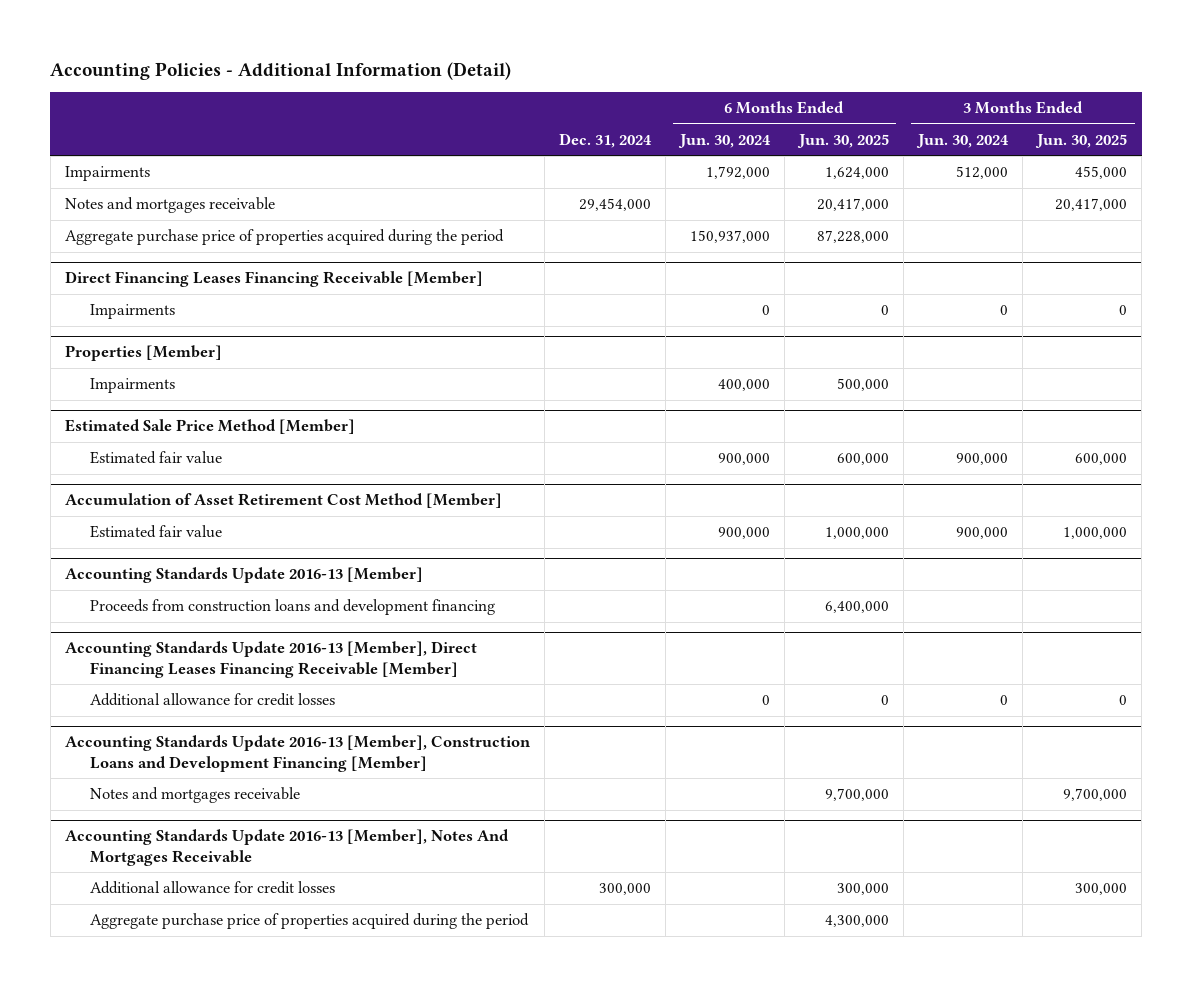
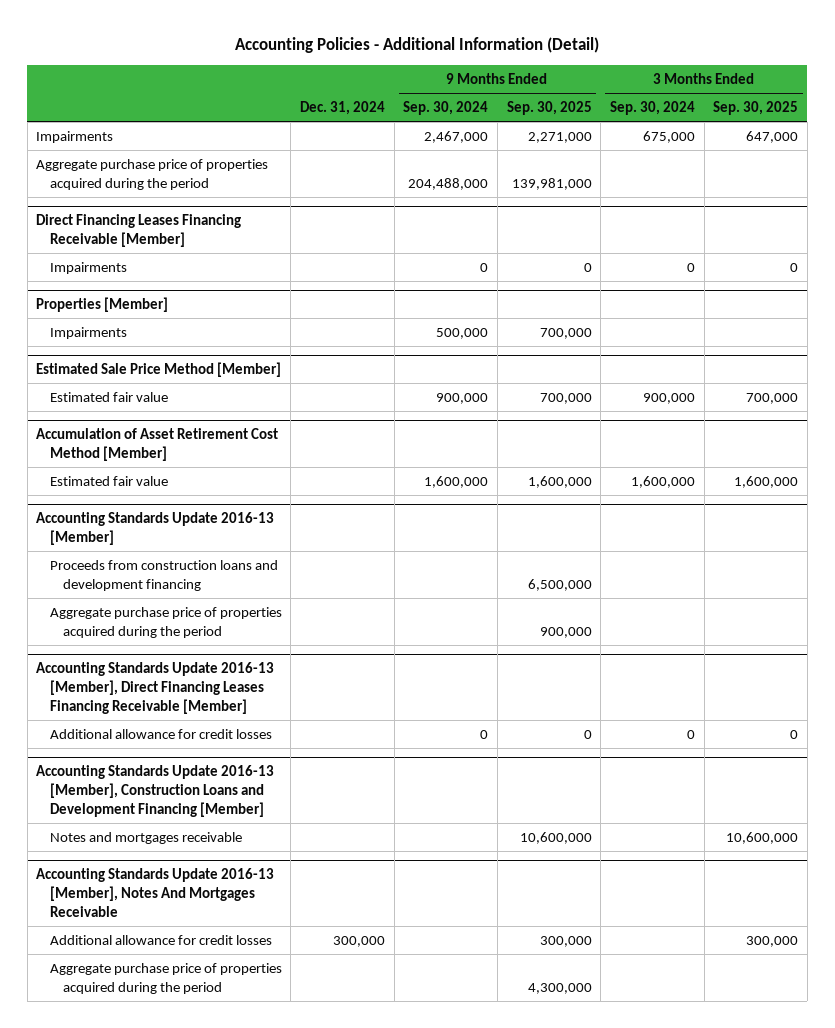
- | Dec. 31, 2024 | 6 Months Ended Jun. 30, 2024 | 6 Months Ended Jun. 30, 2025 | 3 Months Ended Jun. 30, 2024 | 3 Months Ended Jun. 30, 2025
+ | Dec. 31, 2024 | 9 Months Ended Sep. 30, 2024 | 9 Months Ended Sep. 30, 2025 | 3 Months Ended Sep. 30, 2024 | 3 Months Ended Sep. 30, 2025
- Notes and mortgages receivable | 29,454,000 | | 20,417,000 | | 20,417,000
@ Accounting Standards Update 2016-13 [Member]
+ Aggregate purchase price of properties acquired during the period | | | 900,000 | |

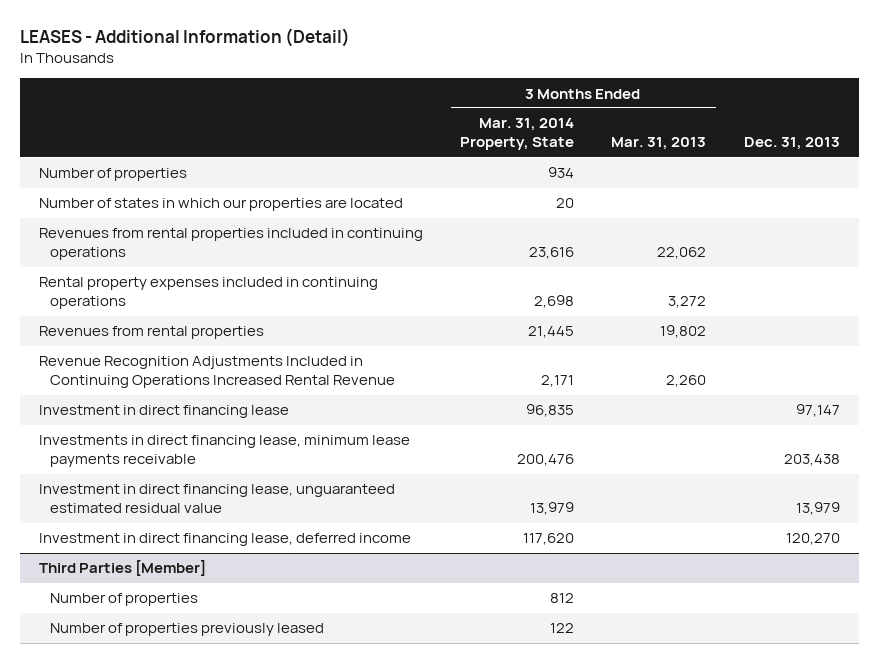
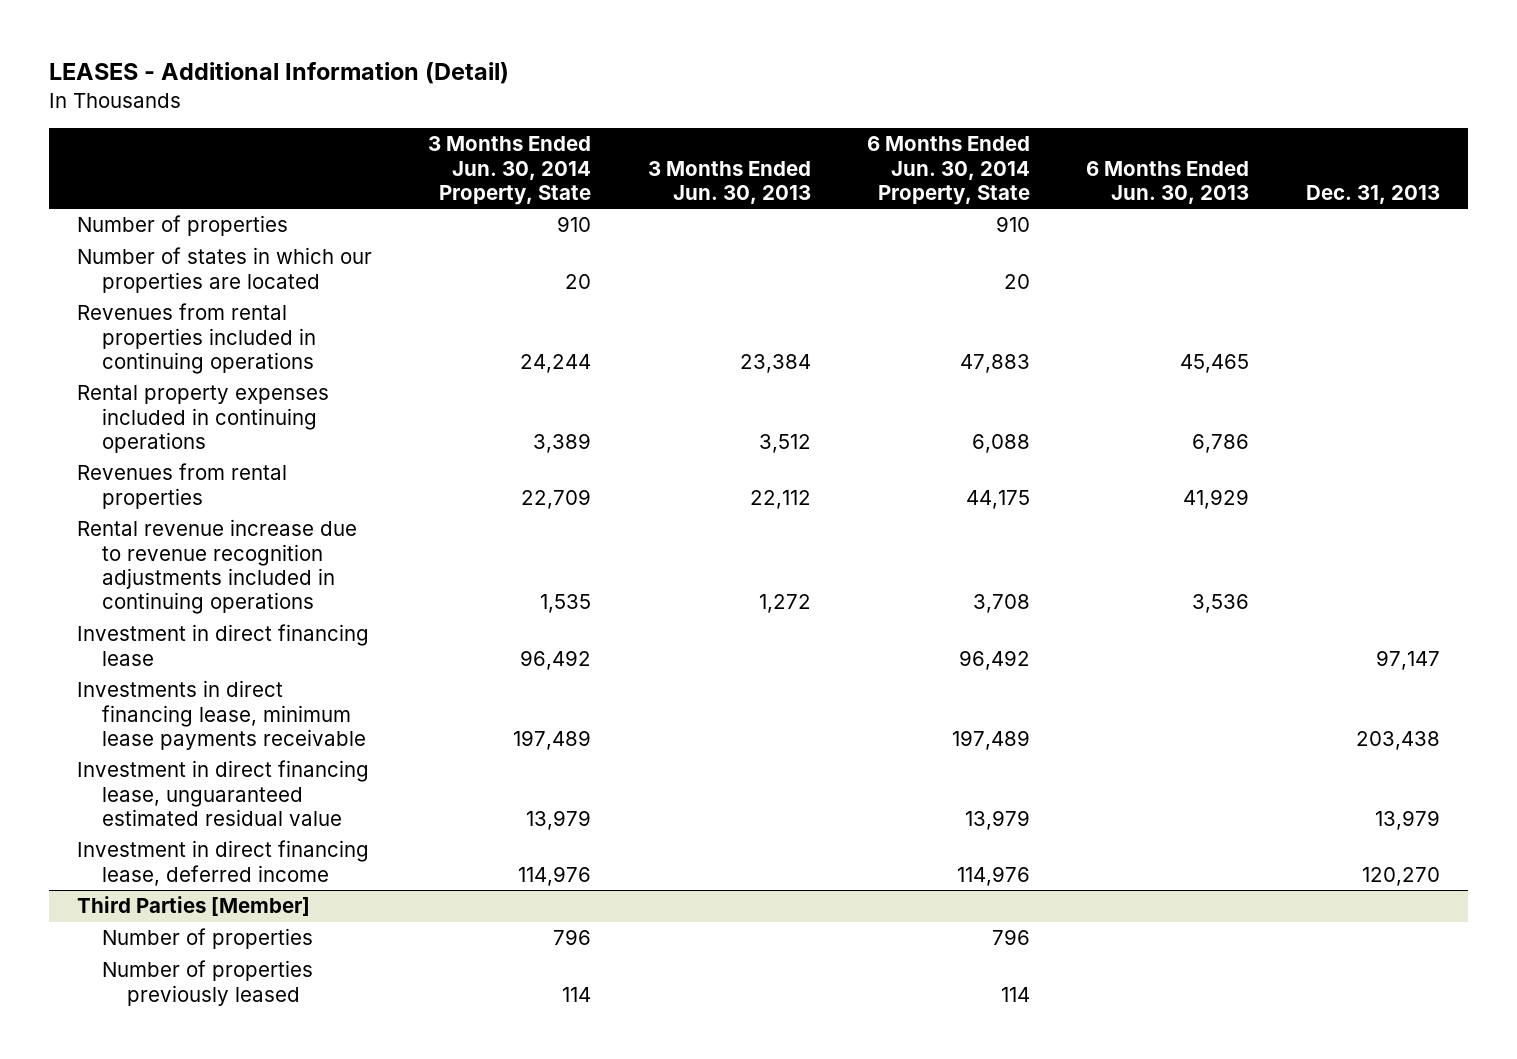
- | 3 Months Ended Mar. 31, 2014 Property, State | 3 Months Ended Mar. 31, 2013 | Dec. 31, 2013
+ | 3 Months Ended Jun. 30, 2014 Property, State | 3 Months Ended Jun. 30, 2013 | 6 Months Ended Jun. 30, 2014 Property, State | 6 Months Ended Jun. 30, 2013 | Dec. 31, 2013
- Revenue Recognition Adjustments Included in Continuing Operations Increased Rental Revenue | 2,171 | 2,260 |
+ Rental revenue increase due to revenue recognition adjustments included in continuing operations | 1,535 | 1,272 | 3,708 | 3,536 |

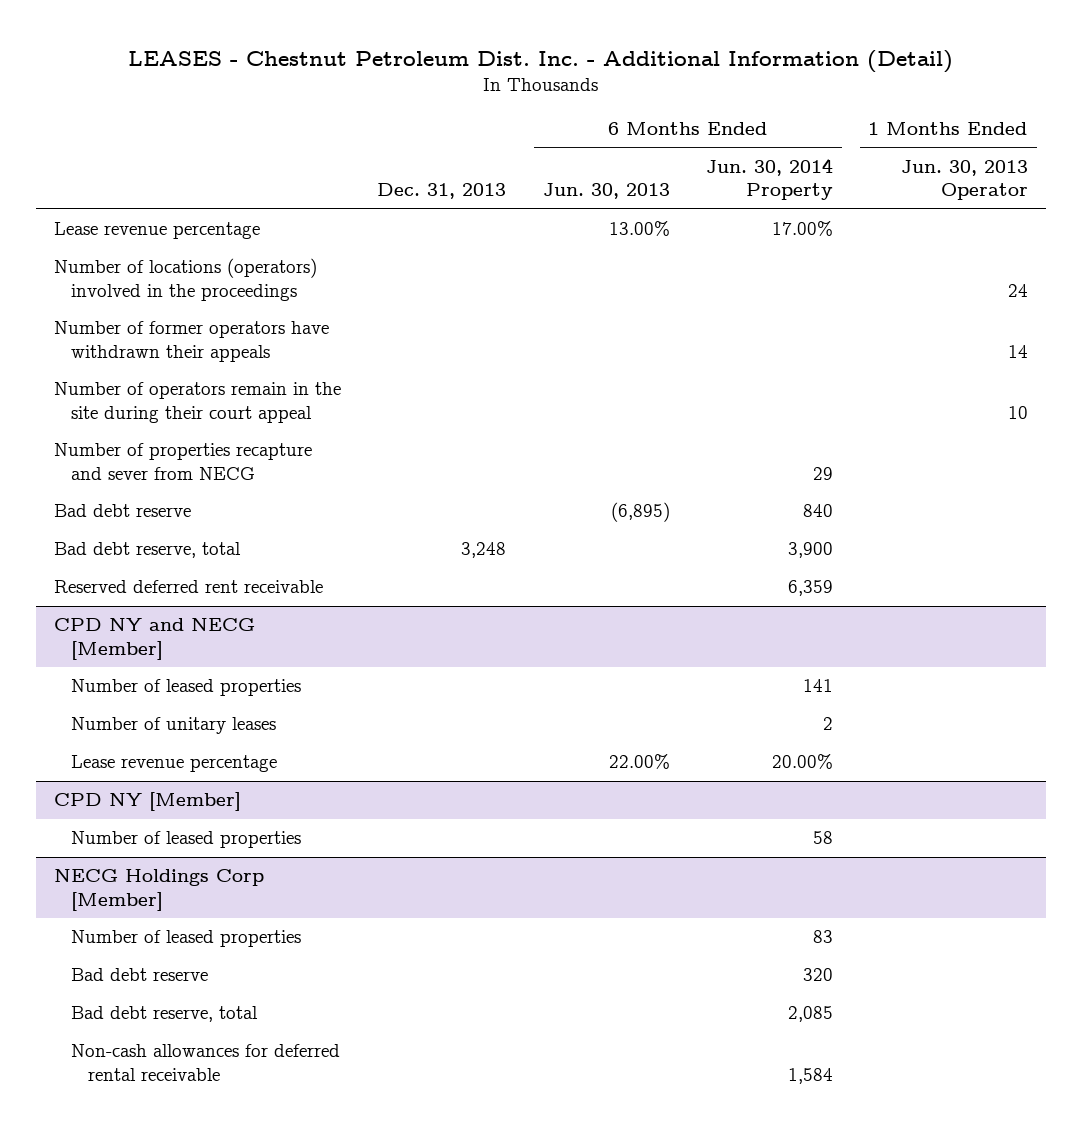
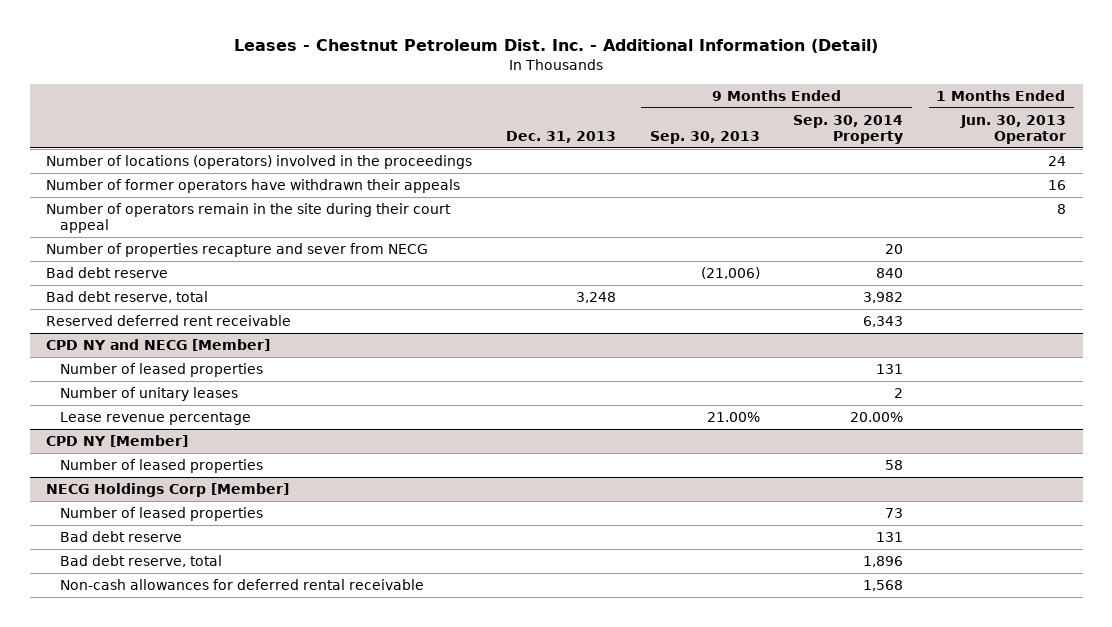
- LEASES - Chestnut Petroleum Dist. Inc. - Additional Information (Detail)
+ Leases - Chestnut Petroleum Dist. Inc. - Additional Information (Detail)
- | Dec. 31, 2013 | 6 Months Ended Jun. 30, 2013 | 6 Months Ended Jun. 30, 2014 Property | 1 Months Ended Jun. 30, 2013 Operator
+ | Dec. 31, 2013 | 9 Months Ended Sep. 30, 2013 | 9 Months Ended Sep. 30, 2014 Property | 1 Months Ended Jun. 30, 2013 Operator
- Lease revenue percentage | | 13.00% | 17.00% |
- Number of former operators have withdrawn their appeals | | | | 14
- Number of operators remain in the site during their court appeal | | | | 10
+ Number of former operators have withdrawn their appeals | | | | 16
+ Number of operators remain in the site during their court appeal | | | | 8

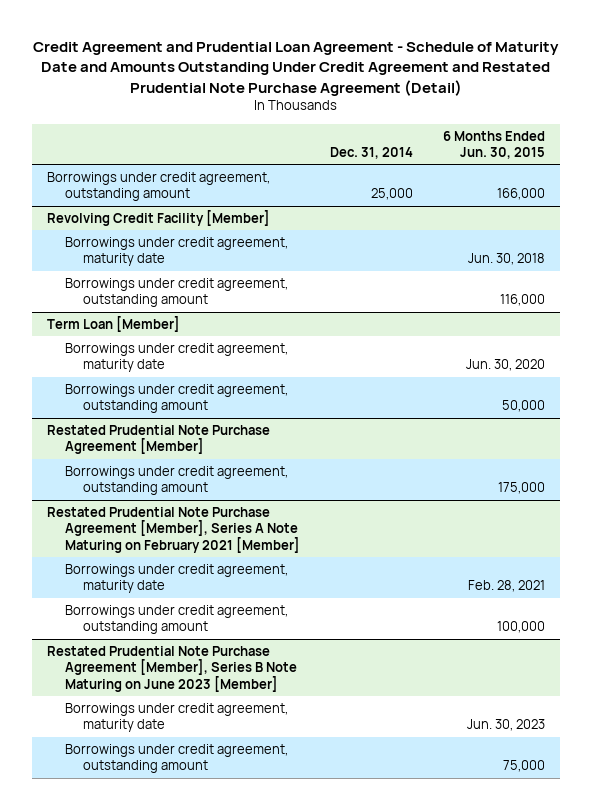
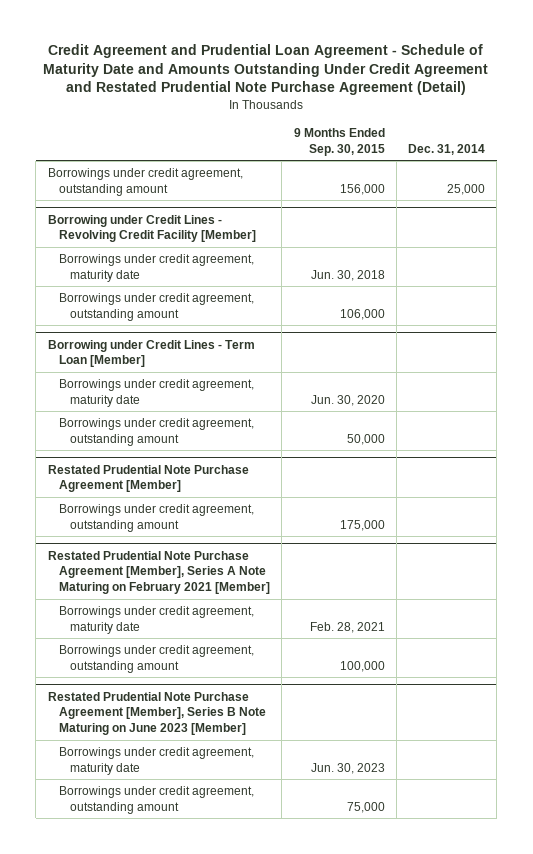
- | Dec. 31, 2014 | 6 Months Ended Jun. 30, 2015
+ | 9 Months Ended Sep. 30, 2015 | Dec. 31, 2014
- Revolving Credit Facility [Member]
+ Borrowing under Credit Lines - Revolving Credit Facility [Member]
- Term Loan [Member]
+ Borrowing under Credit Lines - Term Loan [Member]

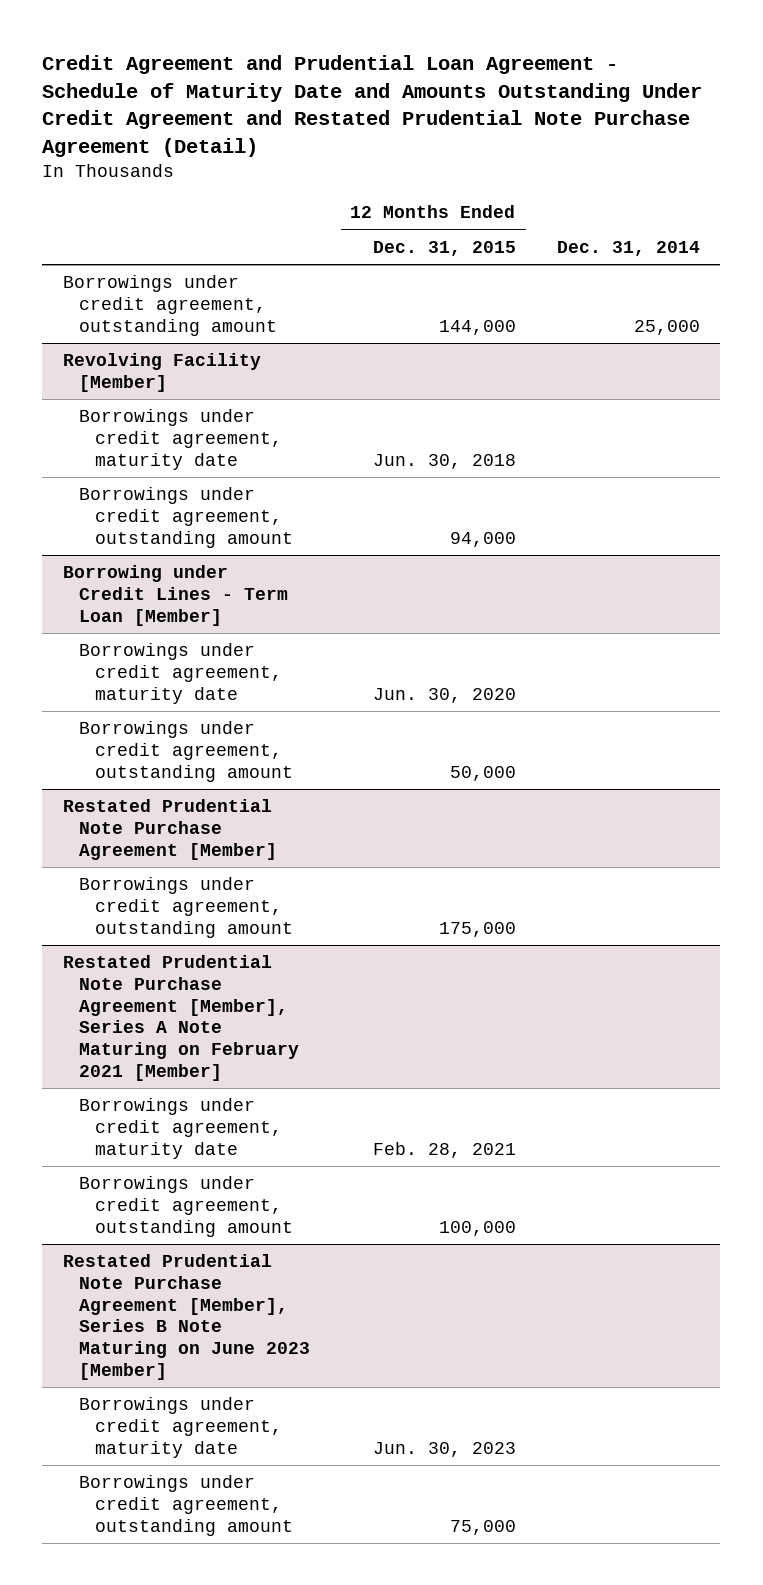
- | 9 Months Ended Sep. 30, 2015 | Dec. 31, 2014
+ | 12 Months Ended Dec. 31, 2015 | Dec. 31, 2014
- Borrowing under Credit Lines - Revolving Credit Facility [Member]
+ Revolving Facility [Member]

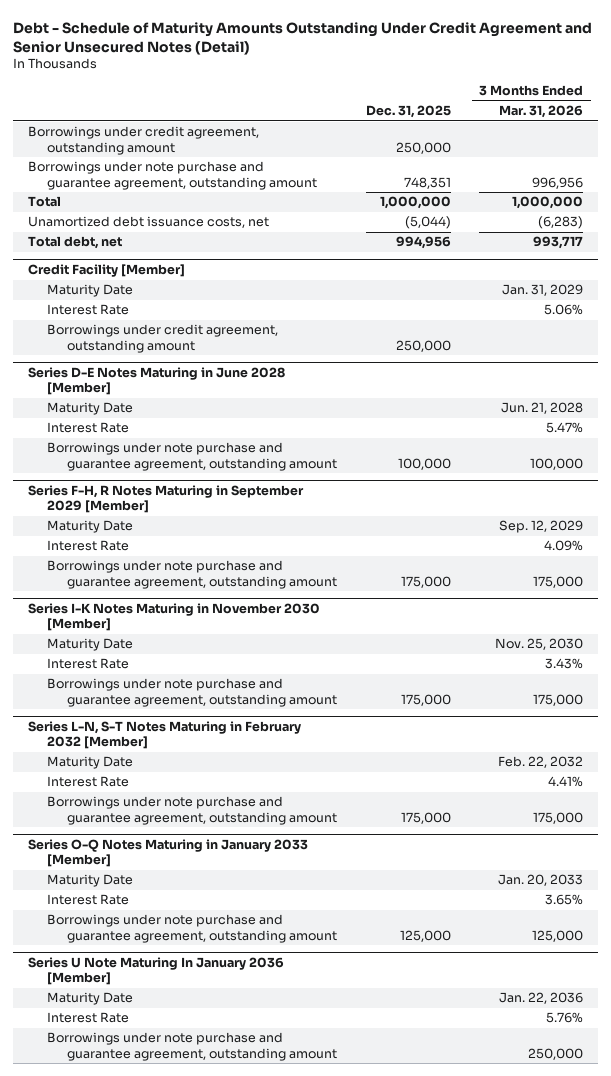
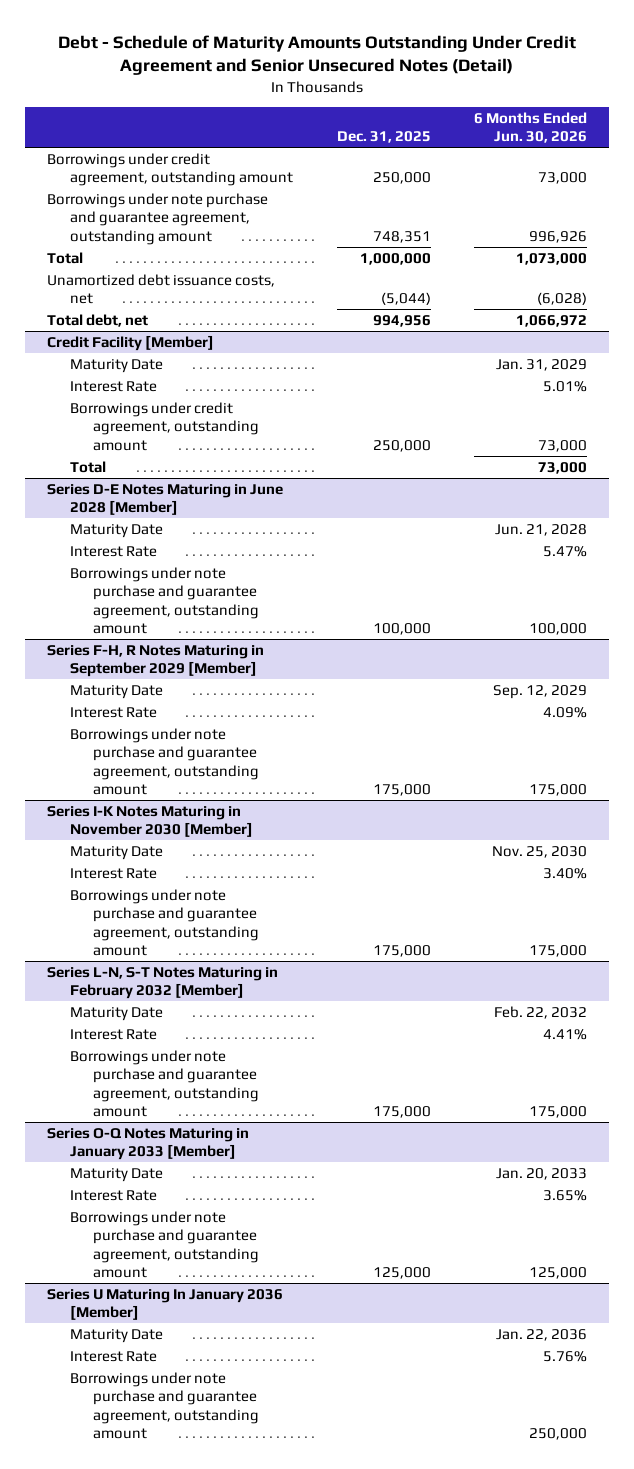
- | Dec. 31, 2025 | 3 Months Ended Mar. 31, 2026
+ | Dec. 31, 2025 | 6 Months Ended Jun. 30, 2026
@ Credit Facility [Member]
+ Total | | 73,000
- Series U Note Maturing In January 2036 [Member]
+ Series U Maturing In January 2036 [Member]

